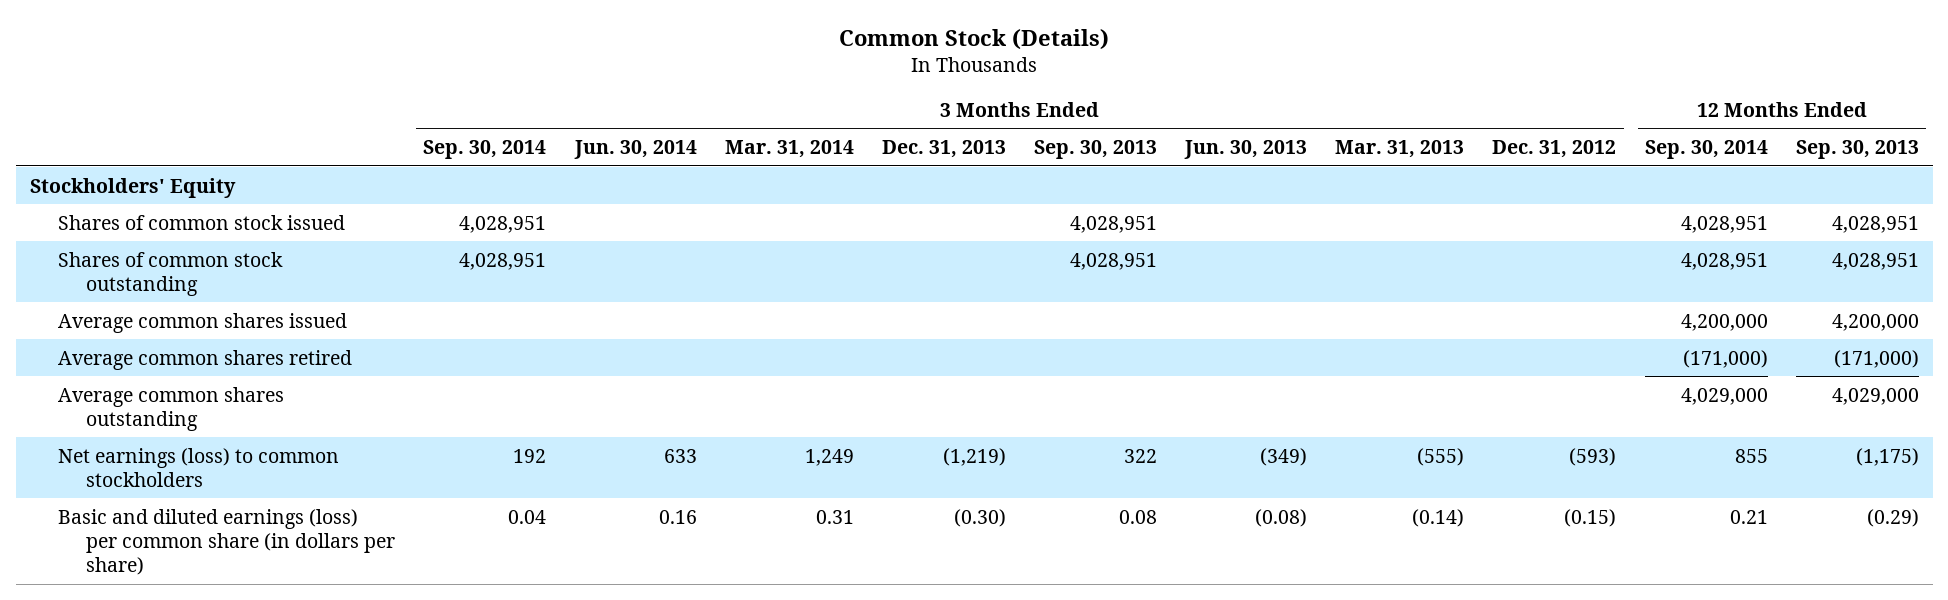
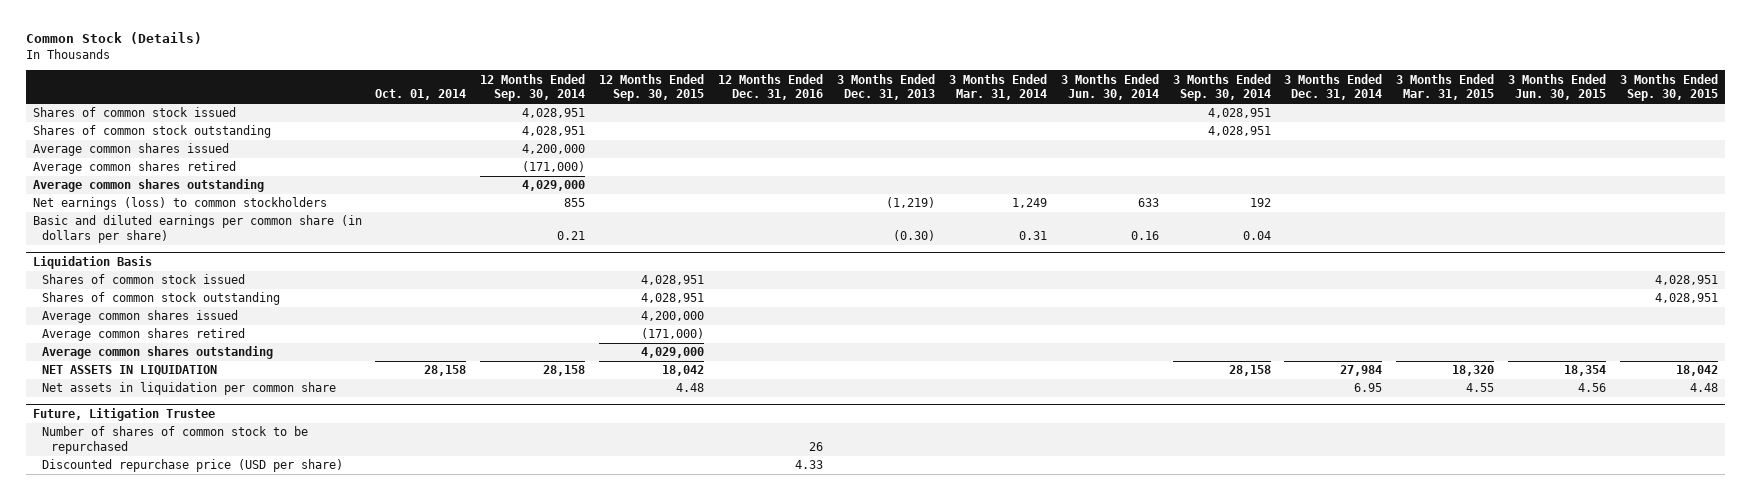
- | 3 Months Ended Sep. 30, 2014 | 3 Months Ended Jun. 30, 2014 | 3 Months Ended Mar. 31, 2014 | 3 Months Ended Dec. 31, 2013 | 3 Months Ended Sep. 30, 2013 | 3 Months Ended Jun. 30, 2013 | 3 Months Ended Mar. 31, 2013 | 3 Months Ended Dec. 31, 2012 | 12 Months Ended Sep. 30, 2014 | 12 Months Ended Sep. 30, 2013
+ | Oct. 01, 2014 | 12 Months Ended Sep. 30, 2014 | 12 Months Ended Sep. 30, 2015 | 12 Months Ended Dec. 31, 2016 | 3 Months Ended Dec. 31, 2013 | 3 Months Ended Mar. 31, 2014 | 3 Months Ended Jun. 30, 2014 | 3 Months Ended Sep. 30, 2014 | 3 Months Ended Dec. 31, 2014 | 3 Months Ended Mar. 31, 2015 | 3 Months Ended Jun. 30, 2015 | 3 Months Ended Sep. 30, 2015
- Stockholders' Equity
- Basic and diluted earnings (loss) per common share (in dollars per share) | 0.04 | 0.16 | 0.31 | (0.30) | 0.08 | (0.08) | (0.14) | (0.15) | 0.21 | (0.29)
+ Basic and diluted earnings per common share (in dollars per share) | | 0.21 | | | (0.30) | 0.31 | 0.16 | 0.04 | | | |
+ Liquidation Basis
+ Shares of common stock issued | | | 4,028,951 | | | | | | | | | 4,028,951
+ Shares of common stock outstanding | | | 4,028,951 | | | | | | | | | 4,028,951
+ Average common shares issued | | | 4,200,000 | | | | | | | | |
+ Average common shares retired | | | (171,000) | | | | | | | | |
+ Average common shares outstanding | | | 4,029,000 | | | | | | | | |
+ NET ASSETS IN LIQUIDATION | 28,158 | 28,158 | 18,042 | | | | | 28,158 | 27,984 | 18,320 | 18,354 | 18,042
+ Net assets in liquidation per common share | | | 4.48 | | | | | | 6.95 | 4.55 | 4.56 | 4.48
+ Future, Litigation Trustee
+ Number of shares of common stock to be repurchased | | | | 26 | | | | | | | |
+ Discounted repurchase price (USD per share) | | | | 4.33 | | | | | | | |

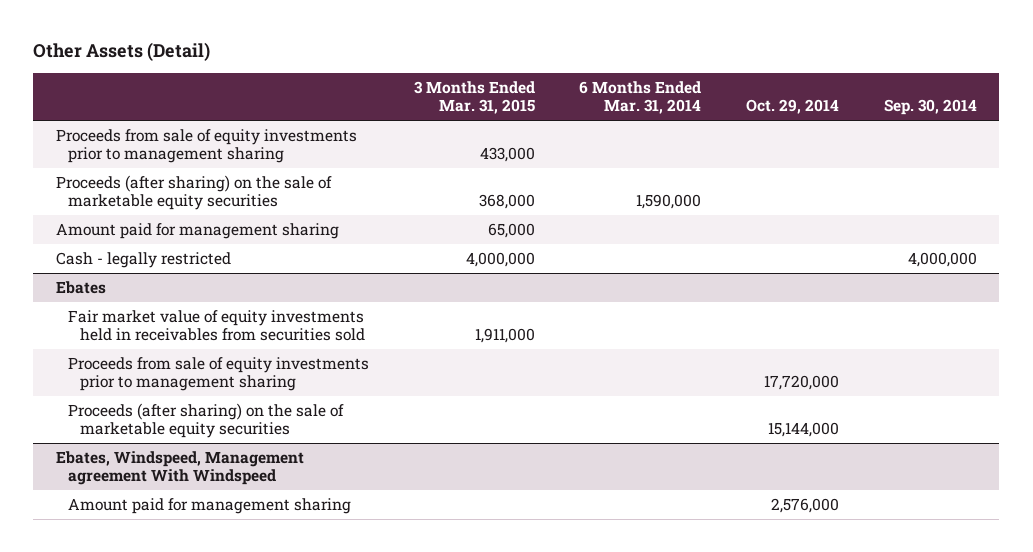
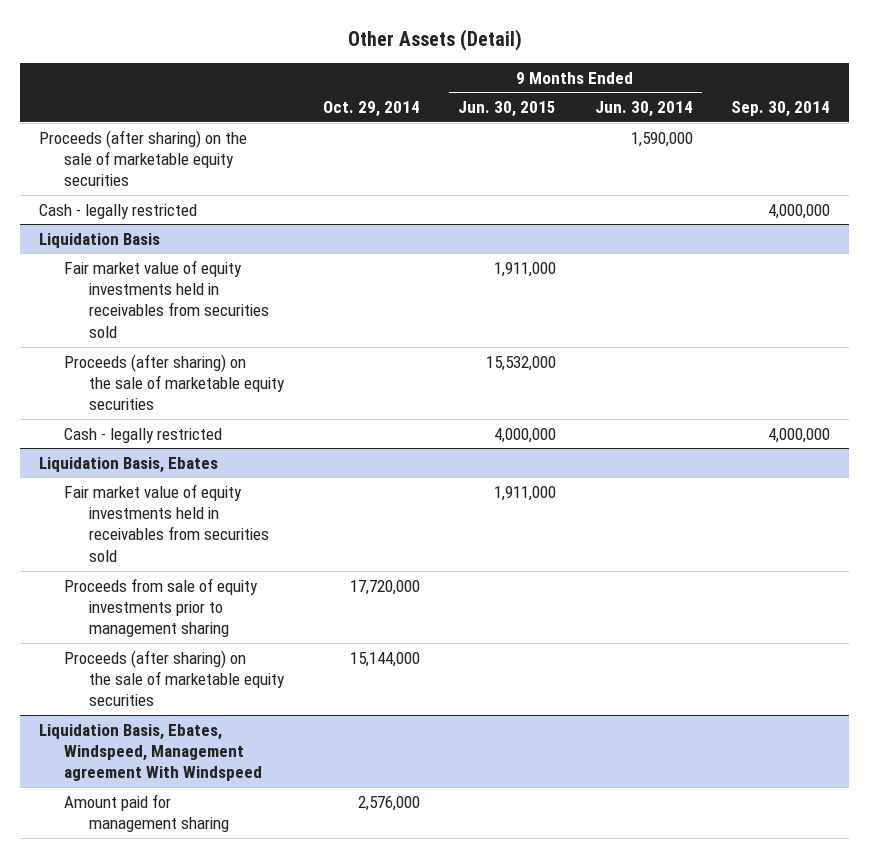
- | 3 Months Ended Mar. 31, 2015 | 6 Months Ended Mar. 31, 2014 | Oct. 29, 2014 | Sep. 30, 2014
+ | Oct. 29, 2014 | 9 Months Ended Jun. 30, 2015 | 9 Months Ended Jun. 30, 2014 | Sep. 30, 2014
- Proceeds from sale of equity investments prior to management sharing | 433,000 | | |
- Amount paid for management sharing | 65,000 | | |
- Ebates
+ Liquidation Basis
+ Fair market value of equity investments held in receivables from securities sold | | 1,911,000 | |
+ Proceeds (after sharing) on the sale of marketable equity securities | | 15,532,000 | |
+ Cash - legally restricted | | 4,000,000 | | 4,000,000
+ Liquidation Basis, Ebates
- Ebates, Windspeed, Management agreement With Windspeed
+ Liquidation Basis, Ebates, Windspeed, Management agreement With Windspeed

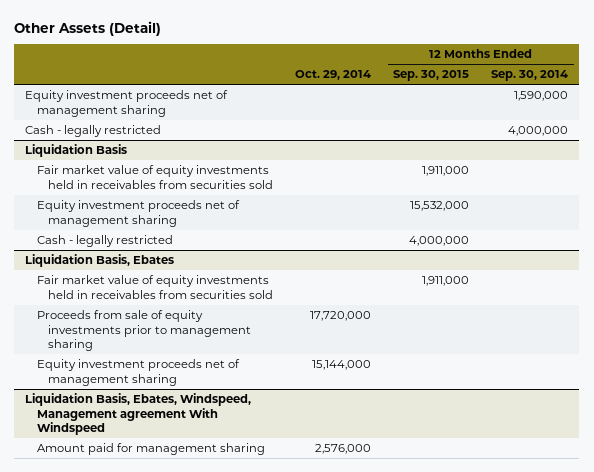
- | Oct. 29, 2014 | 9 Months Ended Jun. 30, 2015 | 9 Months Ended Jun. 30, 2014 | Sep. 30, 2014
+ | Oct. 29, 2014 | 12 Months Ended Sep. 30, 2015 | 12 Months Ended Sep. 30, 2014
- Proceeds (after sharing) on the sale of marketable equity securities | | | 1,590,000 |
+ Equity investment proceeds net of management sharing | | | 1,590,000
@ Liquidation Basis
- Proceeds (after sharing) on the sale of marketable equity securities | | 15,532,000 | |
+ Equity investment proceeds net of management sharing | | 15,532,000 |
@ Liquidation Basis, Ebates
- Proceeds (after sharing) on the sale of marketable equity securities | 15,144,000 | | |
+ Equity investment proceeds net of management sharing | 15,144,000 | |

